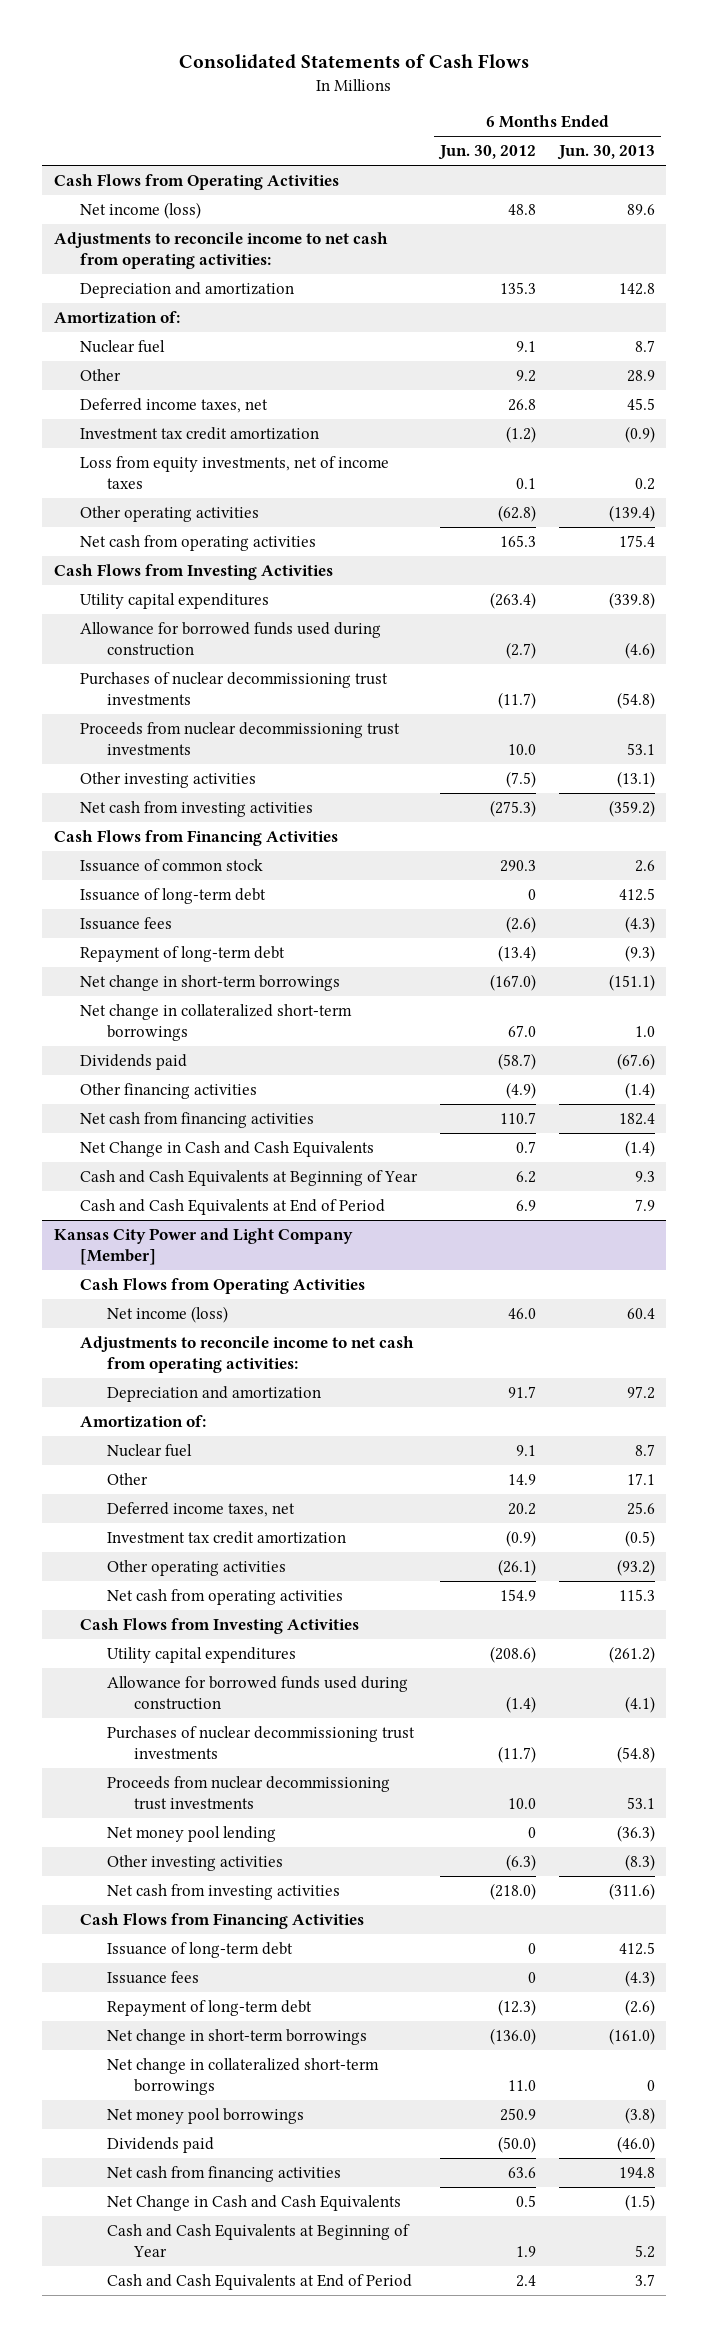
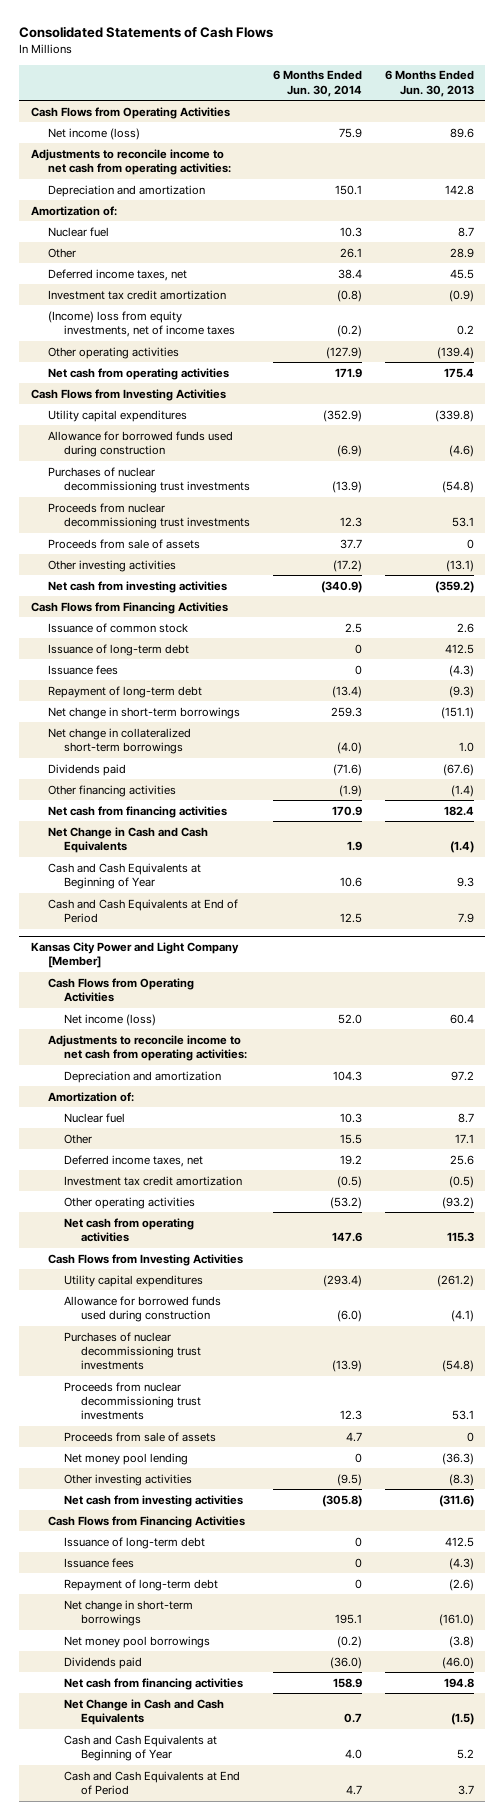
- | 6 Months Ended Jun. 30, 2012 | 6 Months Ended Jun. 30, 2013
+ | 6 Months Ended Jun. 30, 2014 | 6 Months Ended Jun. 30, 2013
- Loss from equity investments, net of income taxes | 0.1 | 0.2
+ (Income) loss from equity investments, net of income taxes | (0.2) | 0.2
+ Proceeds from sale of assets | 37.7 | 0
@ Kansas City Power and Light Company [Member]
+ Proceeds from sale of assets | 4.7 | 0
- Net change in collateralized short-term borrowings | 11.0 | 0

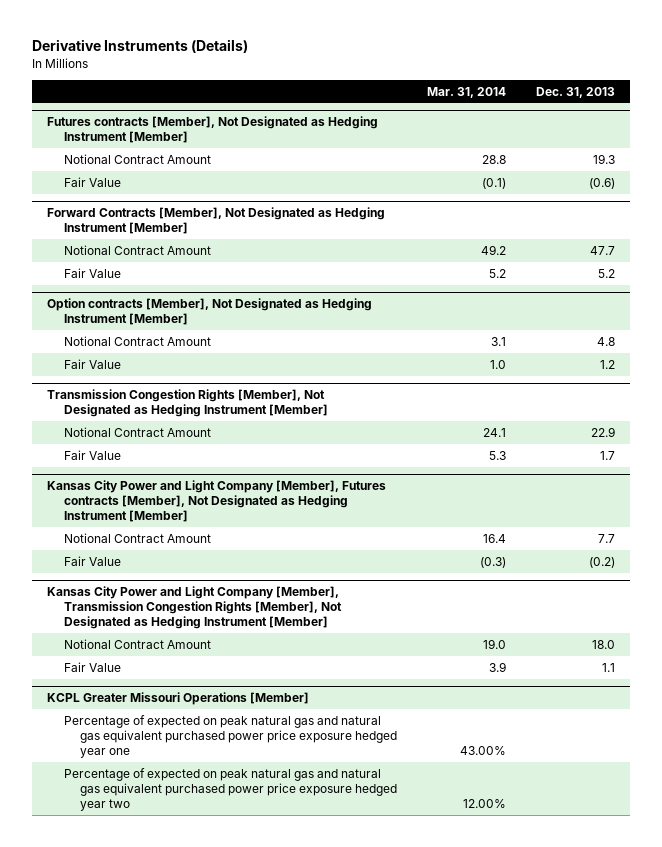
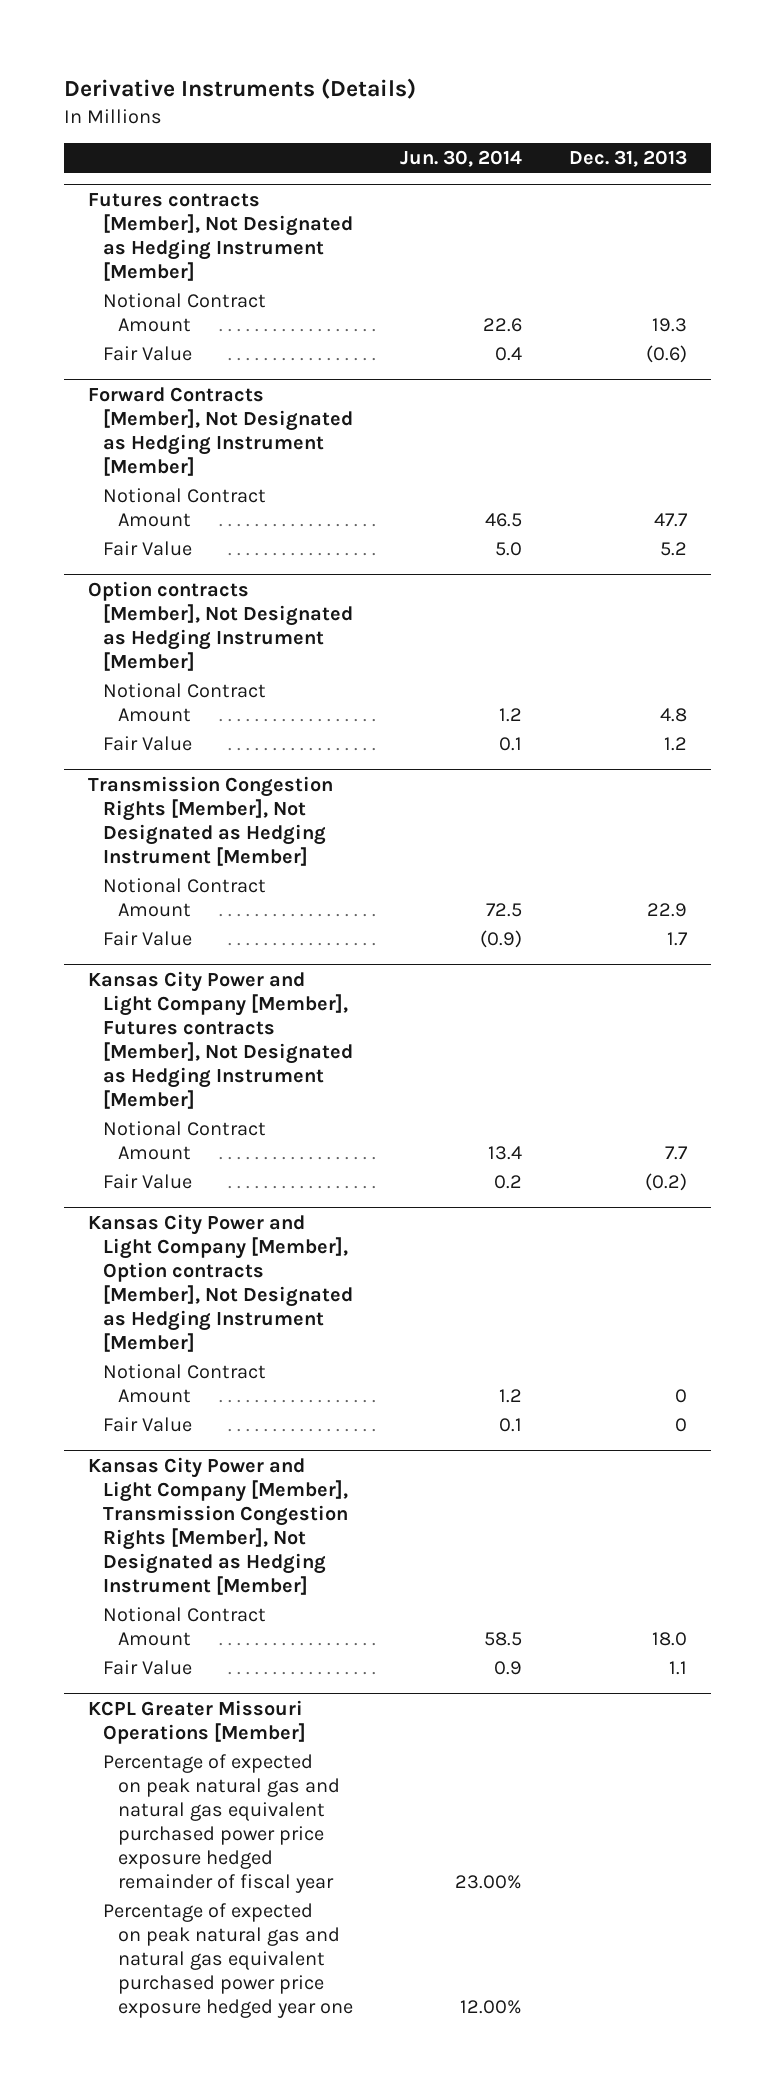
- | Mar. 31, 2014 | Dec. 31, 2013
+ | Jun. 30, 2014 | Dec. 31, 2013
+ Kansas City Power and Light Company [Member], Option contracts [Member], Not Designated as Hedging Instrument [Member]
+ Notional Contract Amount | 1.2 | 0
+ Fair Value | 0.1 | 0
@ KCPL Greater Missouri Operations [Member]
+ Percentage of expected on peak natural gas and natural gas equivalent purchased power price exposure hedged remainder of fiscal year | 23.00% |
- Percentage of expected on peak natural gas and natural gas equivalent purchased power price exposure hedged year two | 12.00% |

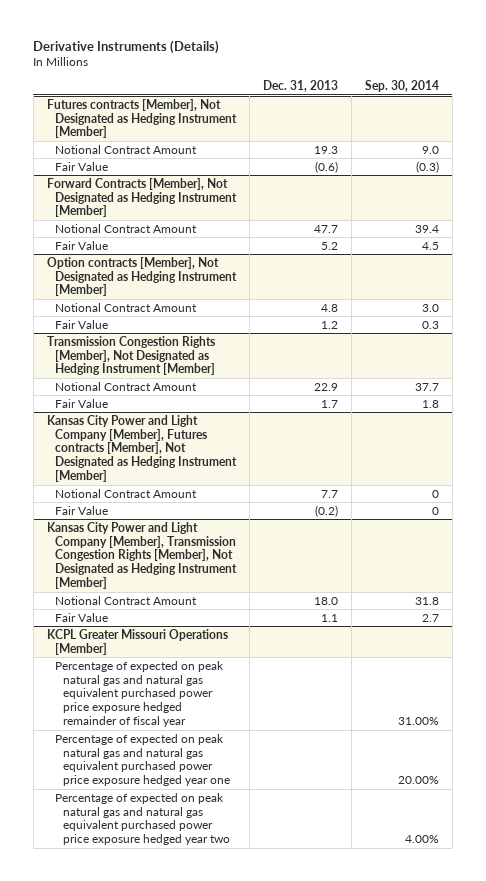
- | Jun. 30, 2014 | Dec. 31, 2013
+ | Dec. 31, 2013 | Sep. 30, 2014
- Kansas City Power and Light Company [Member], Option contracts [Member], Not Designated as Hedging Instrument [Member]
- Notional Contract Amount | 1.2 | 0
- Fair Value | 0.1 | 0
@ KCPL Greater Missouri Operations [Member]
+ Percentage of expected on peak natural gas and natural gas equivalent purchased power price exposure hedged year two | | 4.00%

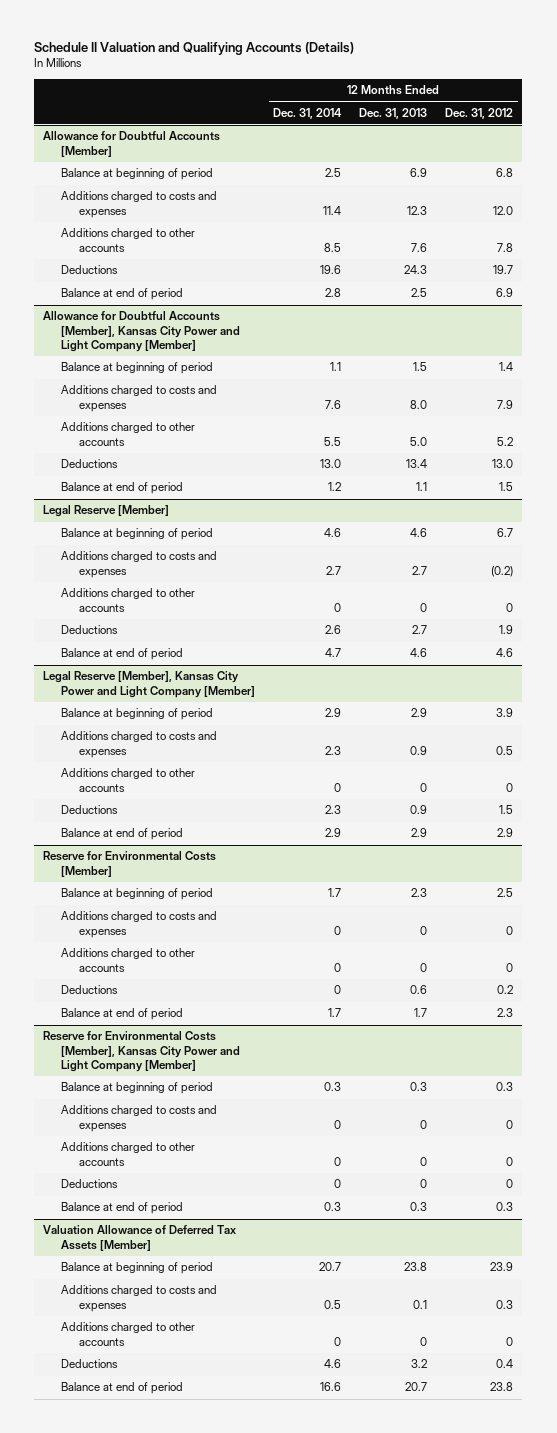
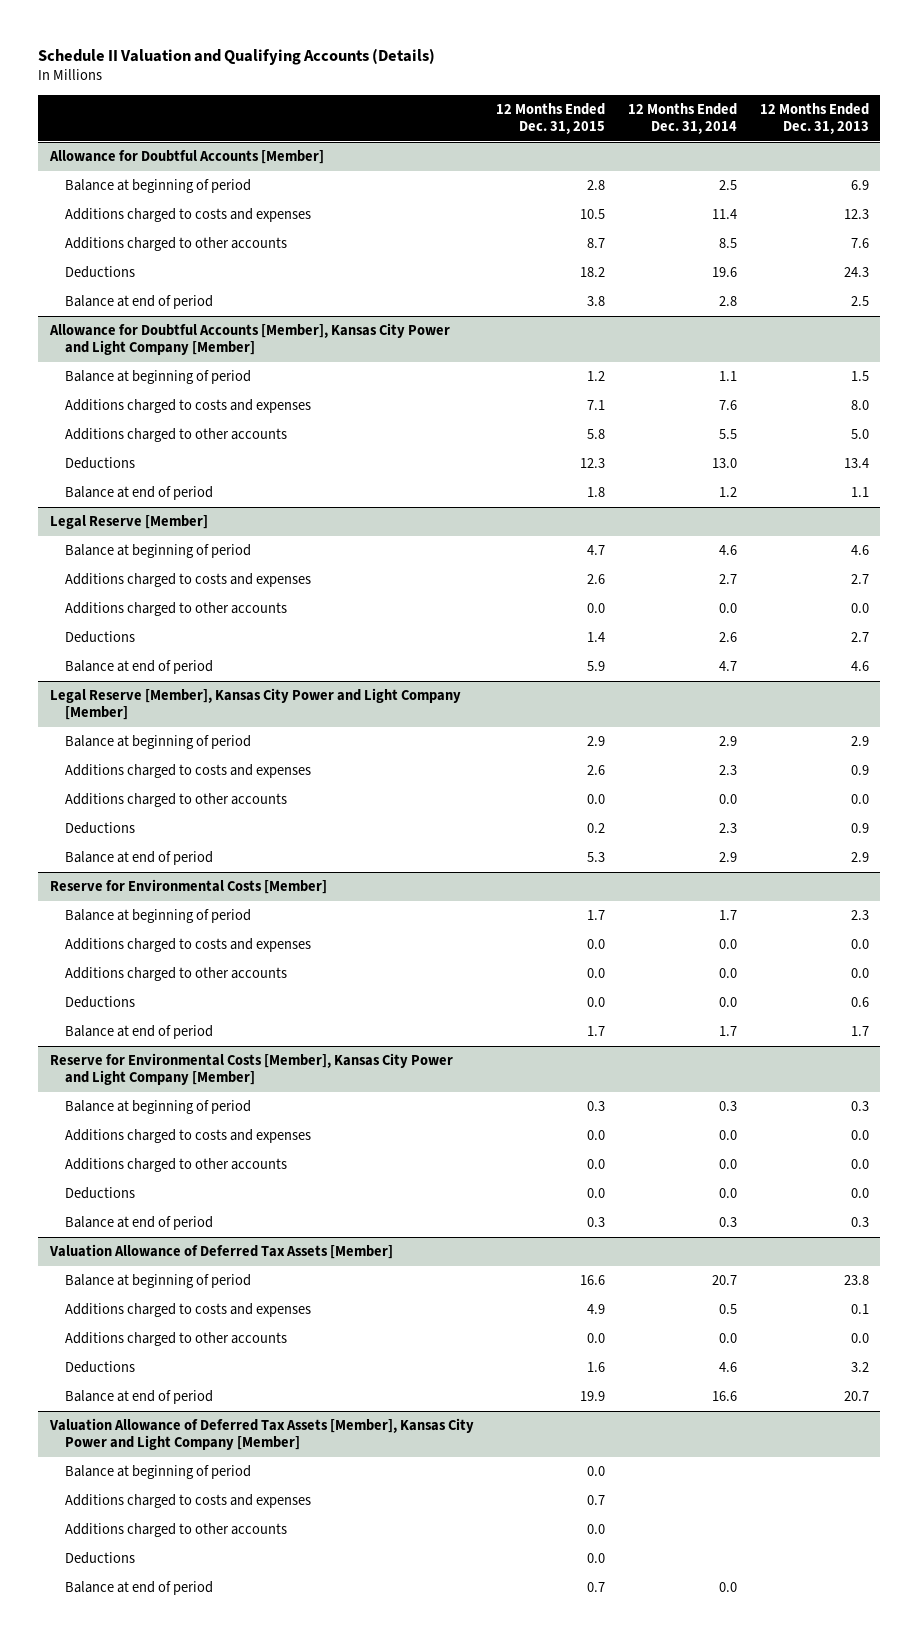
- | 12 Months Ended Dec. 31, 2014 | 12 Months Ended Dec. 31, 2013 | 12 Months Ended Dec. 31, 2012
+ | 12 Months Ended Dec. 31, 2015 | 12 Months Ended Dec. 31, 2014 | 12 Months Ended Dec. 31, 2013
@ Legal Reserve [Member]
- Additions charged to other accounts | 0 | 0 | 0
+ Additions charged to other accounts | 0.0 | 0.0 | 0.0
@ Legal Reserve [Member], Kansas City Power and Light Company [Member]
- Additions charged to other accounts | 0 | 0 | 0
+ Additions charged to other accounts | 0.0 | 0.0 | 0.0
@ Reserve for Environmental Costs [Member]
- Additions charged to costs and expenses | 0 | 0 | 0
- Additions charged to other accounts | 0 | 0 | 0
- Deductions | 0 | 0.6 | 0.2
+ Additions charged to costs and expenses | 0.0 | 0.0 | 0.0
+ Additions charged to other accounts | 0.0 | 0.0 | 0.0
+ Deductions | 0.0 | 0.0 | 0.6
@ Reserve for Environmental Costs [Member], Kansas City Power and Light Company [Member]
- Additions charged to costs and expenses | 0 | 0 | 0
- Additions charged to other accounts | 0 | 0 | 0
- Deductions | 0 | 0 | 0
+ Additions charged to costs and expenses | 0.0 | 0.0 | 0.0
+ Additions charged to other accounts | 0.0 | 0.0 | 0.0
+ Deductions | 0.0 | 0.0 | 0.0
@ Valuation Allowance of Deferred Tax Assets [Member]
- Additions charged to other accounts | 0 | 0 | 0
+ Additions charged to other accounts | 0.0 | 0.0 | 0.0
+ Valuation Allowance of Deferred Tax Assets [Member], Kansas City Power and Light Company [Member]
+ Balance at beginning of period | 0.0 | |
+ Additions charged to costs and expenses | 0.7 | |
+ Additions charged to other accounts | 0.0 | |
+ Deductions | 0.0 | |
+ Balance at end of period | 0.7 | 0.0 |

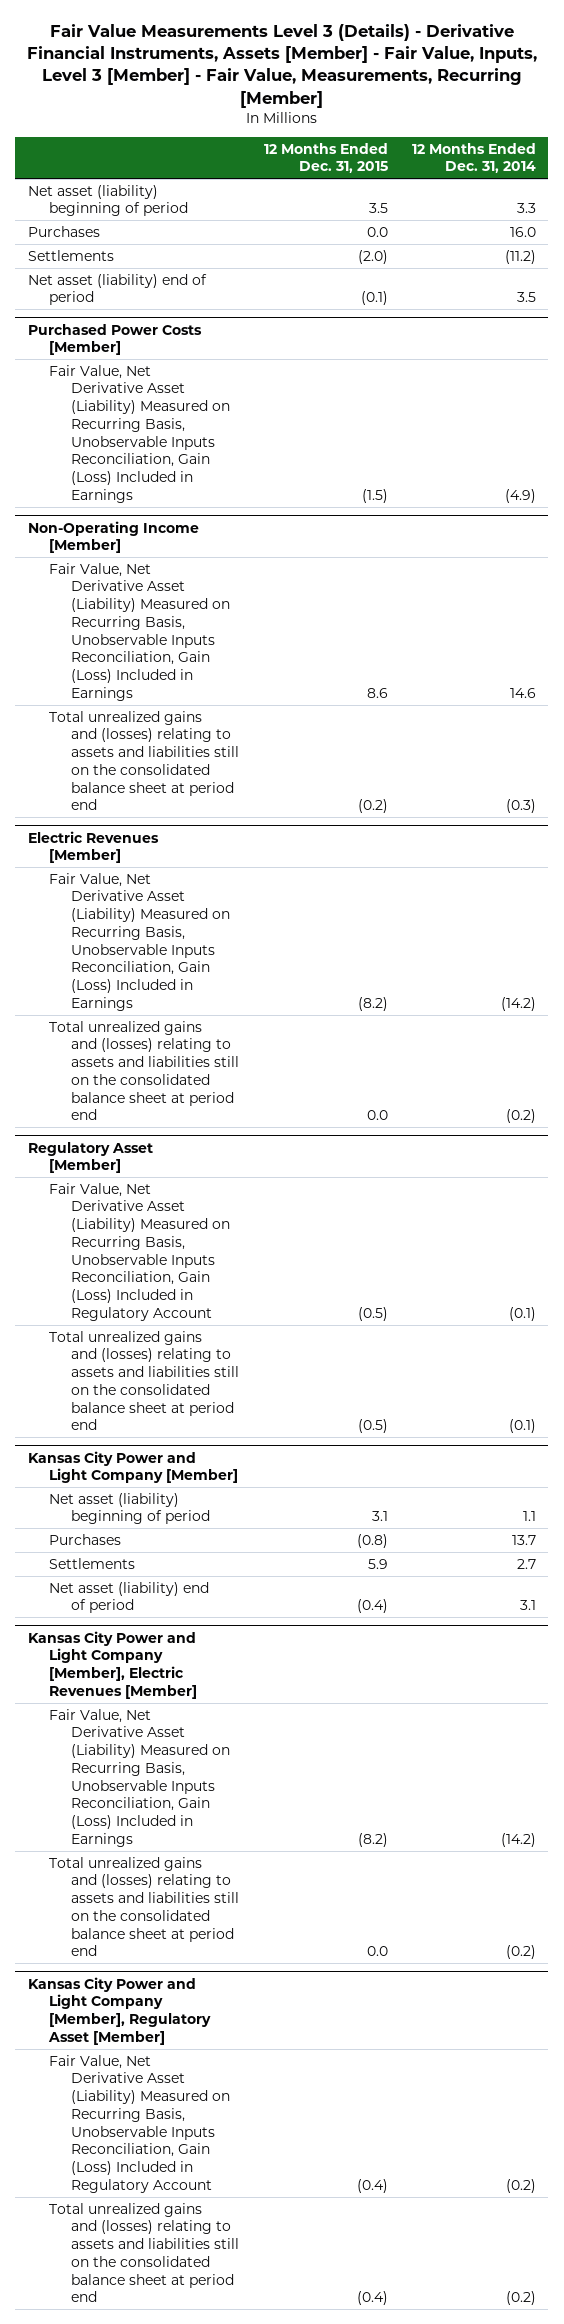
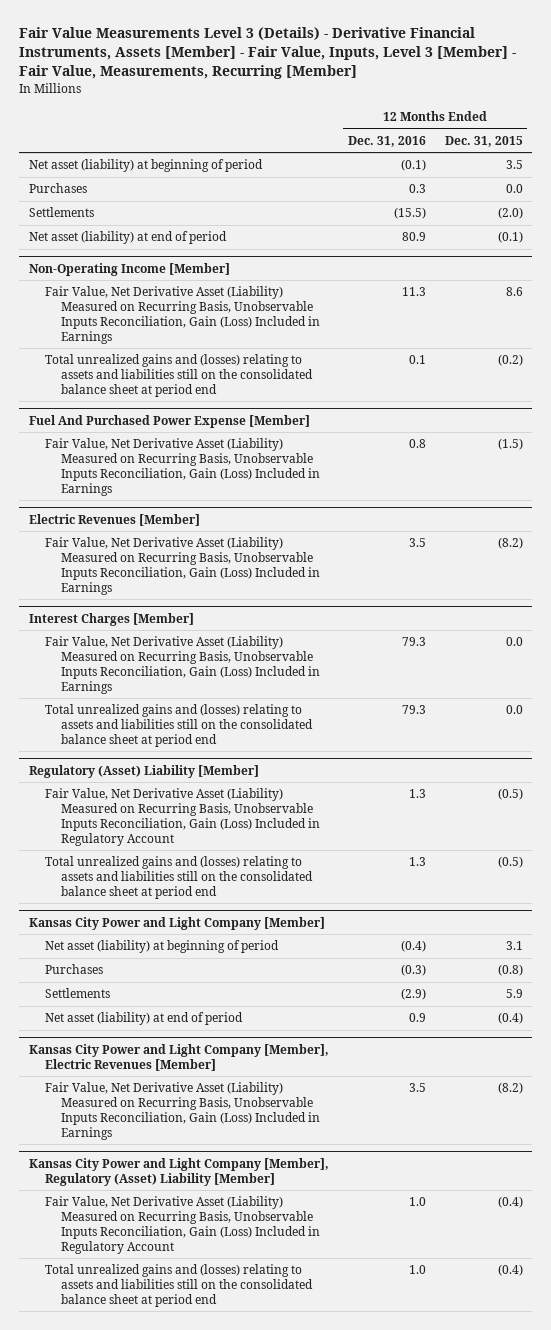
- | 12 Months Ended Dec. 31, 2015 | 12 Months Ended Dec. 31, 2014
+ | 12 Months Ended Dec. 31, 2016 | 12 Months Ended Dec. 31, 2015
- Net asset (liability) beginning of period | 3.5 | 3.3
+ Net asset (liability) at beginning of period | (0.1) | 3.5
- Net asset (liability) end of period | (0.1) | 3.5
- Purchased Power Costs [Member]
- Fair Value, Net Derivative Asset (Liability) Measured on Recurring Basis, Unobservable Inputs Reconciliation, Gain (Loss) Included in Earnings | (1.5) | (4.9)
+ Net asset (liability) at end of period | 80.9 | (0.1)
+ Fuel And Purchased Power Expense [Member]
+ Fair Value, Net Derivative Asset (Liability) Measured on Recurring Basis, Unobservable Inputs Reconciliation, Gain (Loss) Included in Earnings | 0.8 | (1.5)
+ Interest Charges [Member]
+ Fair Value, Net Derivative Asset (Liability) Measured on Recurring Basis, Unobservable Inputs Reconciliation, Gain (Loss) Included in Earnings | 79.3 | 0.0
- Regulatory Asset [Member]
+ Regulatory (Asset) Liability [Member]
@ Kansas City Power and Light Company [Member]
- Net asset (liability) beginning of period | 3.1 | 1.1
+ Net asset (liability) at beginning of period | (0.4) | 3.1
- Net asset (liability) end of period | (0.4) | 3.1
+ Net asset (liability) at end of period | 0.9 | (0.4)
@ Kansas City Power and Light Company [Member], Electric Revenues [Member]
- Total unrealized gains and (losses) relating to assets and liabilities still on the consolidated balance sheet at period end | 0.0 | (0.2)
- Kansas City Power and Light Company [Member], Regulatory Asset [Member]
+ Kansas City Power and Light Company [Member], Regulatory (Asset) Liability [Member]

